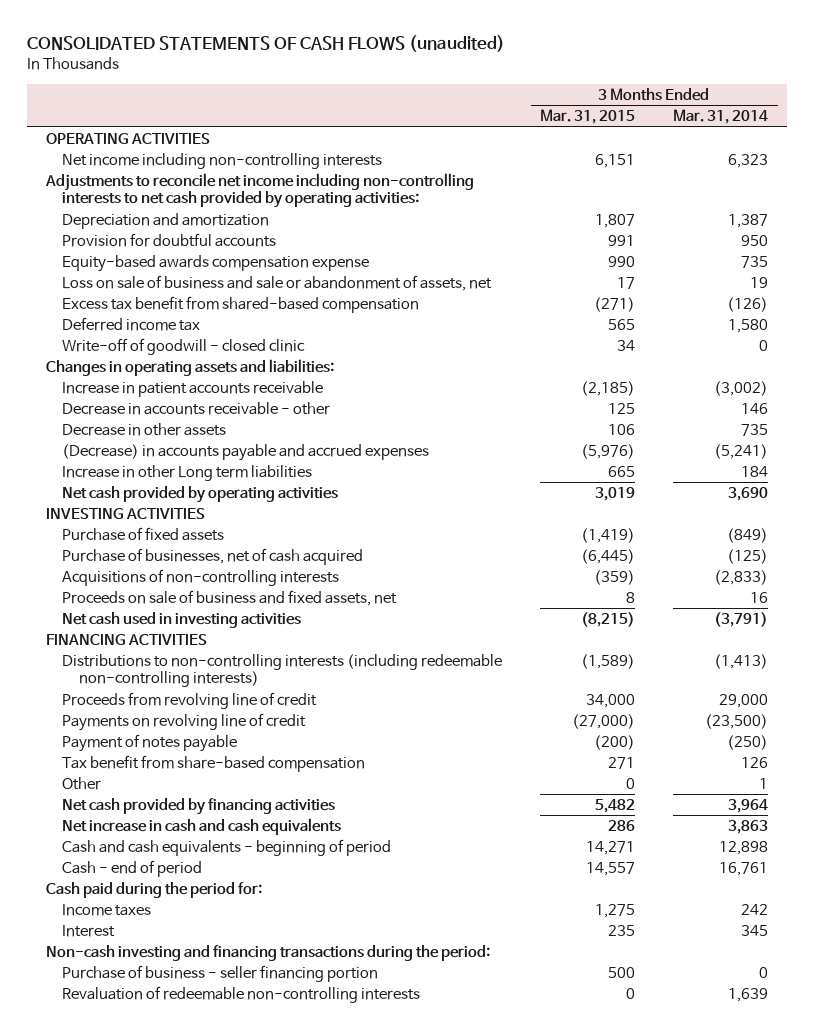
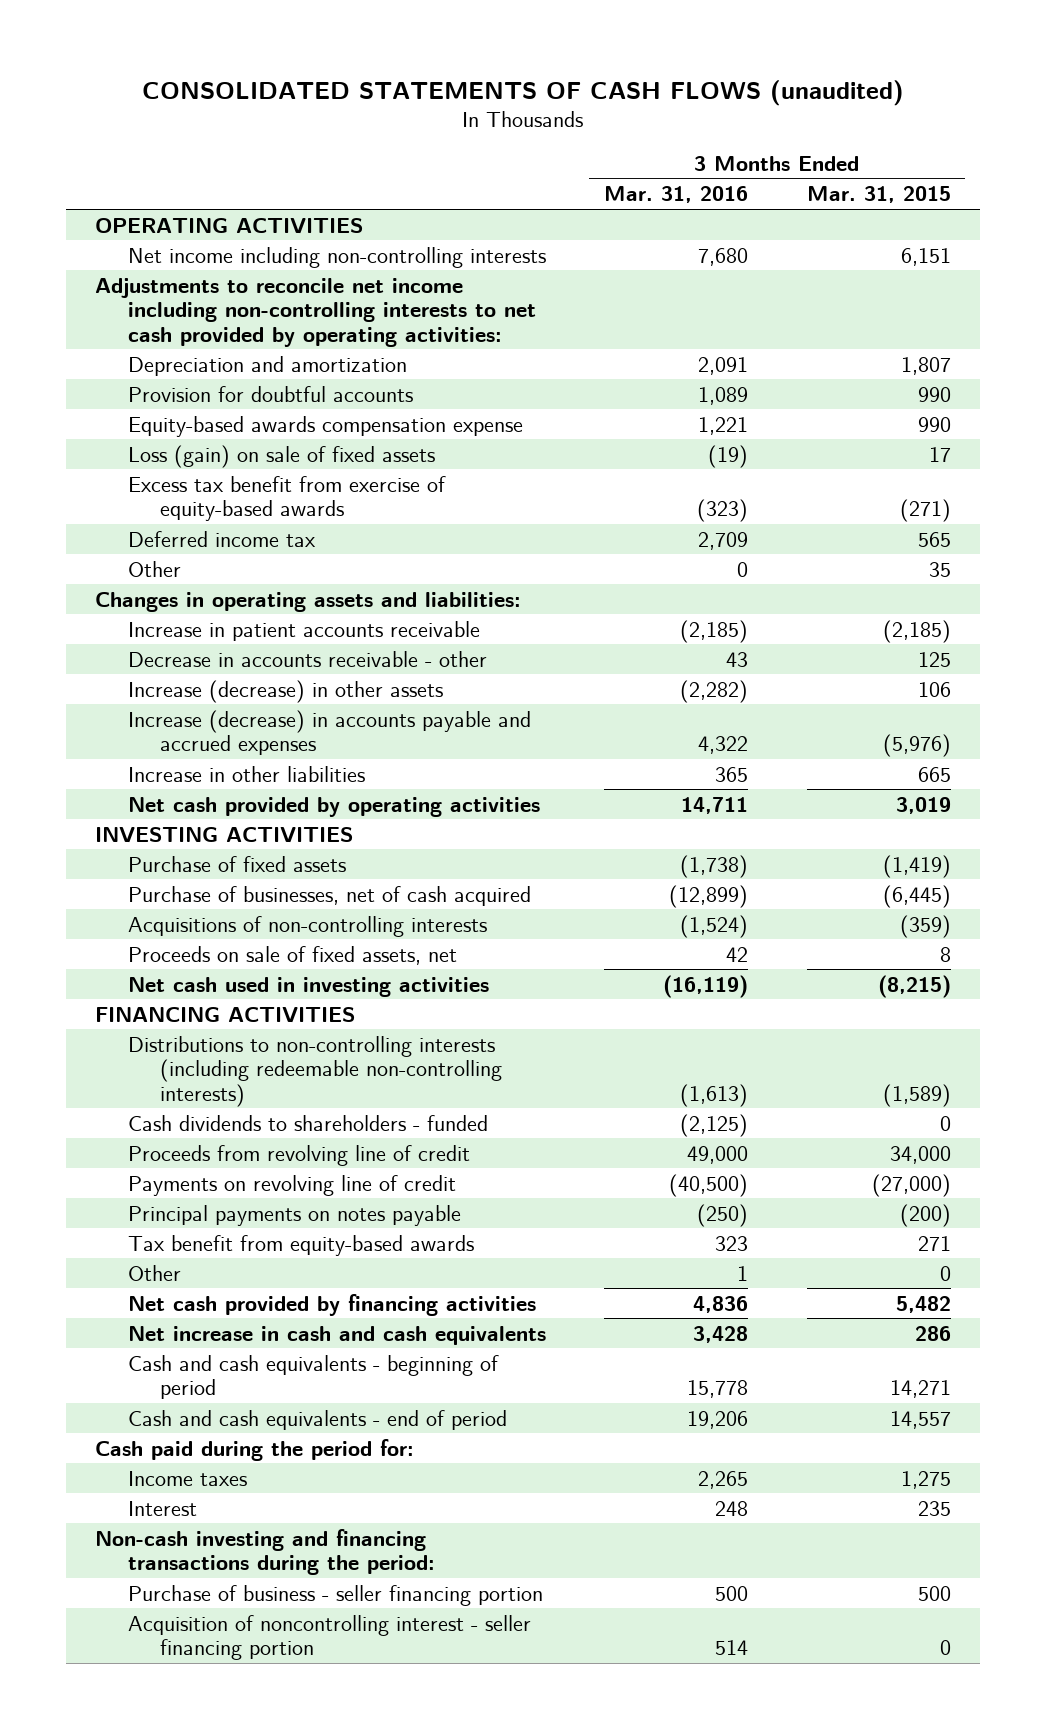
- | 3 Months Ended Mar. 31, 2015 | 3 Months Ended Mar. 31, 2014
+ | 3 Months Ended Mar. 31, 2016 | 3 Months Ended Mar. 31, 2015
- Provision for doubtful accounts | 991 | 950
+ Provision for doubtful accounts | 1,089 | 990
- Loss on sale of business and sale or abandonment of assets, net | 17 | 19
- Excess tax benefit from shared-based compensation | (271) | (126)
+ Loss (gain) on sale of fixed assets | (19) | 17
+ Excess tax benefit from exercise of equity-based awards | (323) | (271)
- Write-off of goodwill - closed clinic | 34 | 0
+ Other | 0 | 35
- Decrease in other assets | 106 | 735
- (Decrease) in accounts payable and accrued expenses | (5,976) | (5,241)
- Increase in other Long term liabilities | 665 | 184
+ Increase (decrease) in other assets | (2,282) | 106
+ Increase (decrease) in accounts payable and accrued expenses | 4,322 | (5,976)
+ Increase in other liabilities | 365 | 665
- Proceeds on sale of business and fixed assets, net | 8 | 16
+ Proceeds on sale of fixed assets, net | 42 | 8
+ Cash dividends to shareholders - funded | (2,125) | 0
- Payment of notes payable | (200) | (250)
- Tax benefit from share-based compensation | 271 | 126
+ Principal payments on notes payable | (250) | (200)
+ Tax benefit from equity-based awards | 323 | 271
- Cash - end of period | 14,557 | 16,761
+ Cash and cash equivalents - end of period | 19,206 | 14,557
- Revaluation of redeemable non-controlling interests | 0 | 1,639
+ Acquisition of noncontrolling interest - seller financing portion | 514 | 0

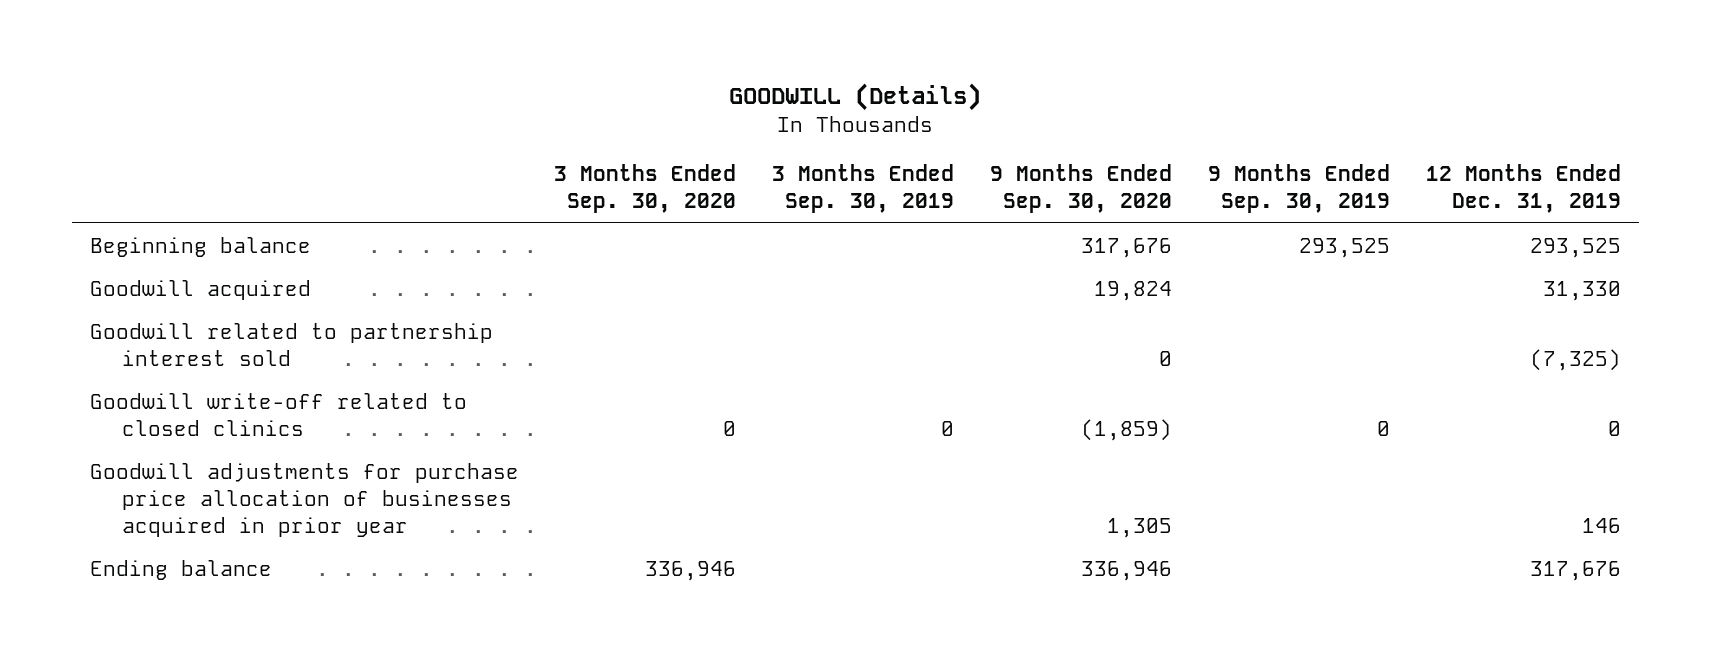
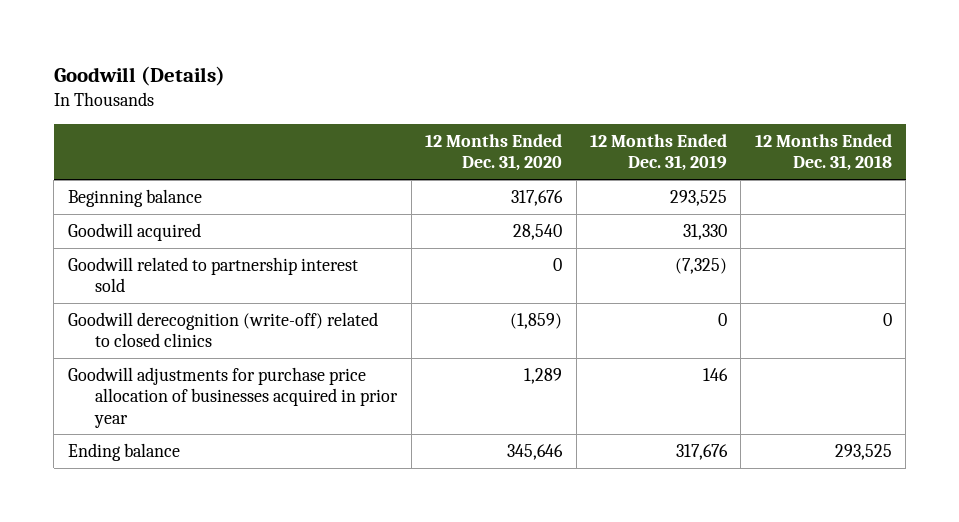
- GOODWILL (Details)
+ Goodwill (Details)
- | 3 Months Ended Sep. 30, 2020 | 3 Months Ended Sep. 30, 2019 | 9 Months Ended Sep. 30, 2020 | 9 Months Ended Sep. 30, 2019 | 12 Months Ended Dec. 31, 2019
+ | 12 Months Ended Dec. 31, 2020 | 12 Months Ended Dec. 31, 2019 | 12 Months Ended Dec. 31, 2018
- Goodwill write-off related to closed clinics | 0 | 0 | (1,859) | 0 | 0
+ Goodwill derecognition (write-off) related to closed clinics | (1,859) | 0 | 0

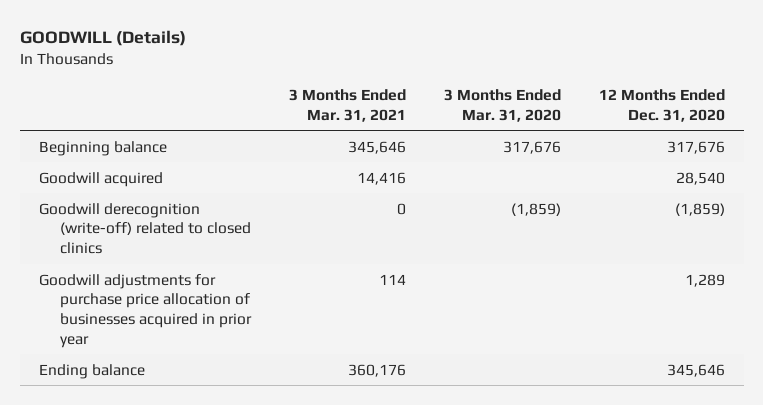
- Goodwill (Details)
+ GOODWILL (Details)
- | 12 Months Ended Dec. 31, 2020 | 12 Months Ended Dec. 31, 2019 | 12 Months Ended Dec. 31, 2018
+ | 3 Months Ended Mar. 31, 2021 | 3 Months Ended Mar. 31, 2020 | 12 Months Ended Dec. 31, 2020
- Goodwill related to partnership interest sold | 0 | (7,325) |

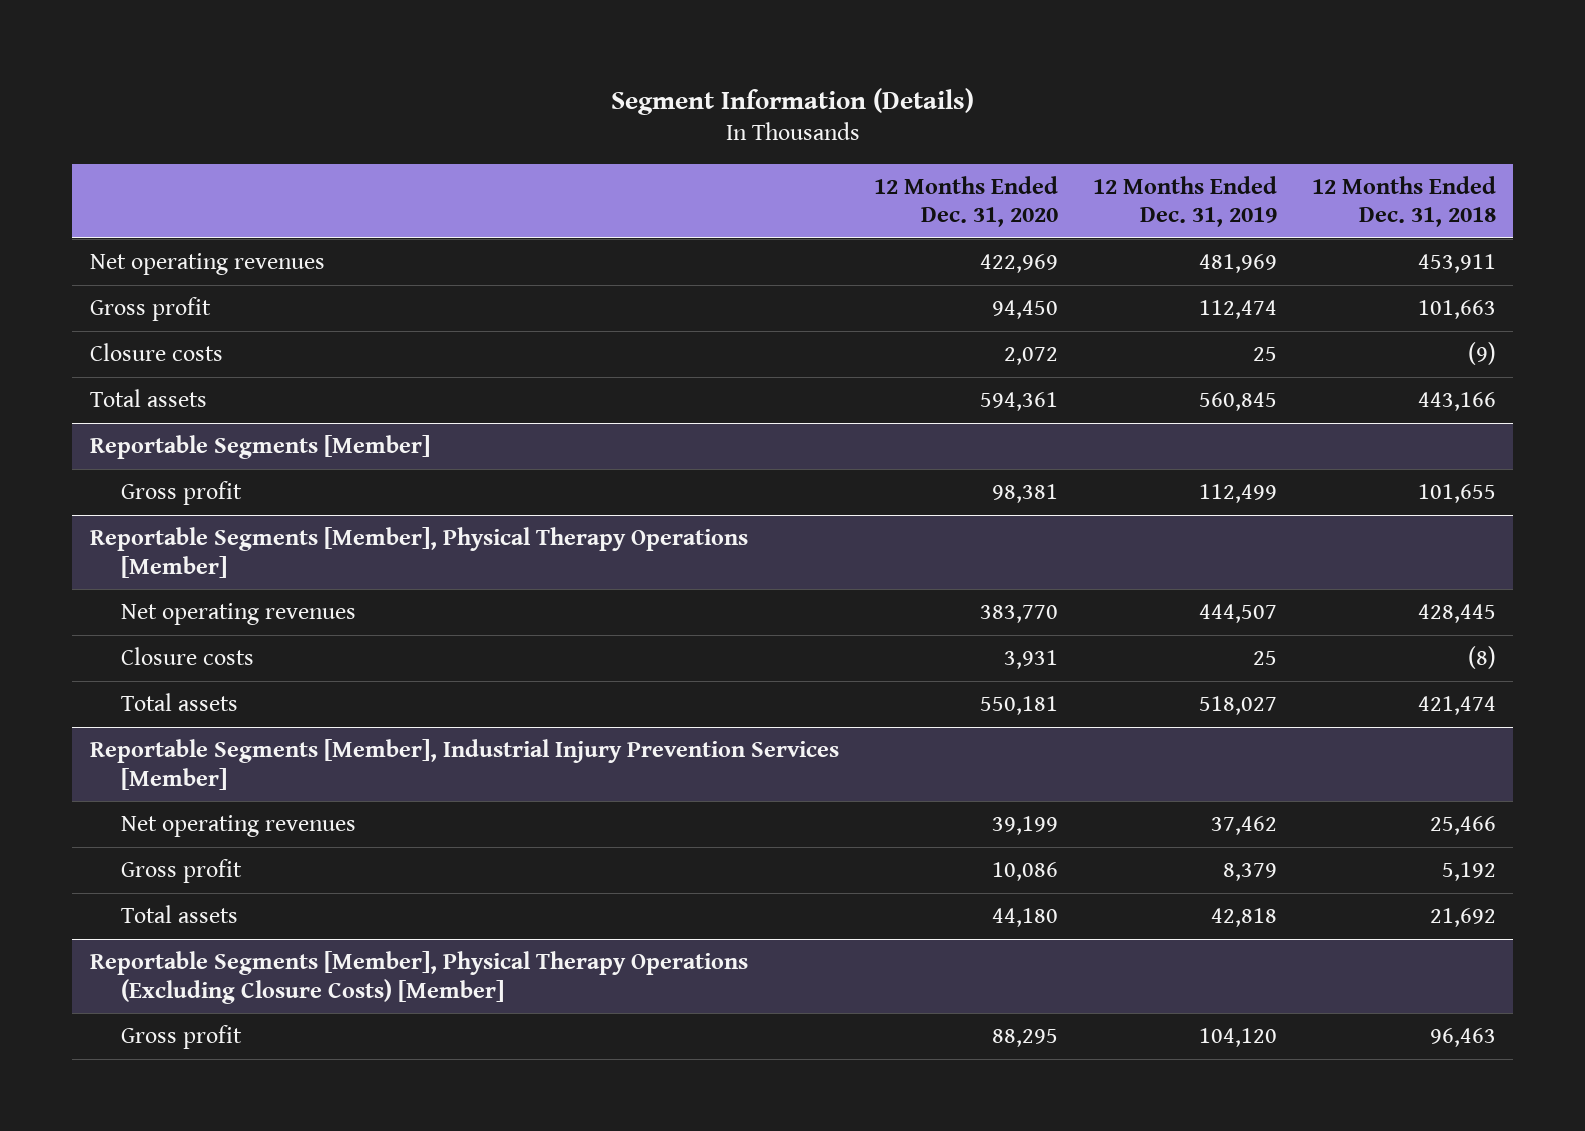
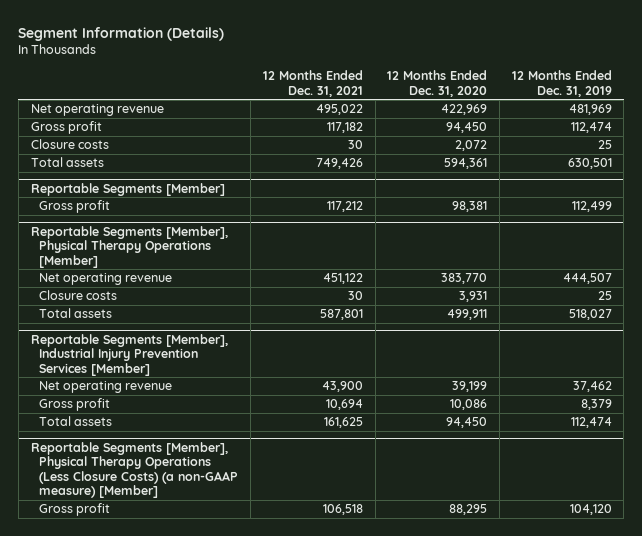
- | 12 Months Ended Dec. 31, 2020 | 12 Months Ended Dec. 31, 2019 | 12 Months Ended Dec. 31, 2018
+ | 12 Months Ended Dec. 31, 2021 | 12 Months Ended Dec. 31, 2020 | 12 Months Ended Dec. 31, 2019
- Net operating revenues | 422,969 | 481,969 | 453,911
+ Net operating revenue | 495,022 | 422,969 | 481,969
- Total assets | 594,361 | 560,845 | 443,166
+ Total assets | 749,426 | 594,361 | 630,501
@ Reportable Segments [Member], Physical Therapy Operations [Member]
- Net operating revenues | 383,770 | 444,507 | 428,445
+ Net operating revenue | 451,122 | 383,770 | 444,507
- Total assets | 550,181 | 518,027 | 421,474
+ Total assets | 587,801 | 499,911 | 518,027
@ Reportable Segments [Member], Industrial Injury Prevention Services [Member]
- Net operating revenues | 39,199 | 37,462 | 25,466
+ Net operating revenue | 43,900 | 39,199 | 37,462
- Total assets | 44,180 | 42,818 | 21,692
- Reportable Segments [Member], Physical Therapy Operations (Excluding Closure Costs) [Member]
@ Reportable Segments [Member], Industrial Injury Prevention Services [Member]
+ Total assets | 161,625 | 94,450 | 112,474
+ Reportable Segments [Member], Physical Therapy Operations (Less Closure Costs) (a non-GAAP measure) [Member]

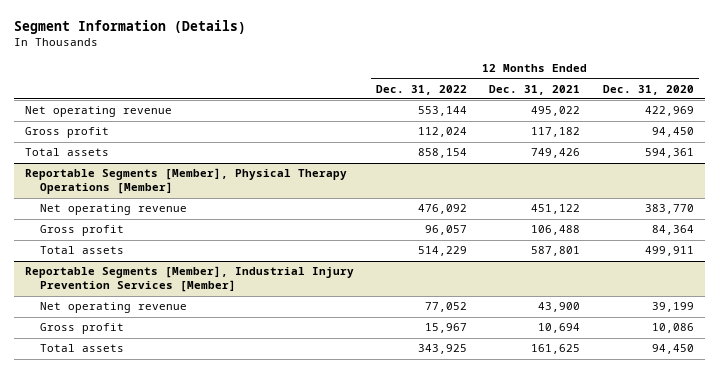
- | 12 Months Ended Dec. 31, 2021 | 12 Months Ended Dec. 31, 2020 | 12 Months Ended Dec. 31, 2019
+ | 12 Months Ended Dec. 31, 2022 | 12 Months Ended Dec. 31, 2021 | 12 Months Ended Dec. 31, 2020
- Closure costs | 30 | 2,072 | 25
- Reportable Segments [Member]
- Gross profit | 117,212 | 98,381 | 112,499
@ Reportable Segments [Member], Physical Therapy Operations [Member]
- Closure costs | 30 | 3,931 | 25
+ Gross profit | 96,057 | 106,488 | 84,364
- Reportable Segments [Member], Physical Therapy Operations (Less Closure Costs) (a non-GAAP measure) [Member]
- Gross profit | 106,518 | 88,295 | 104,120

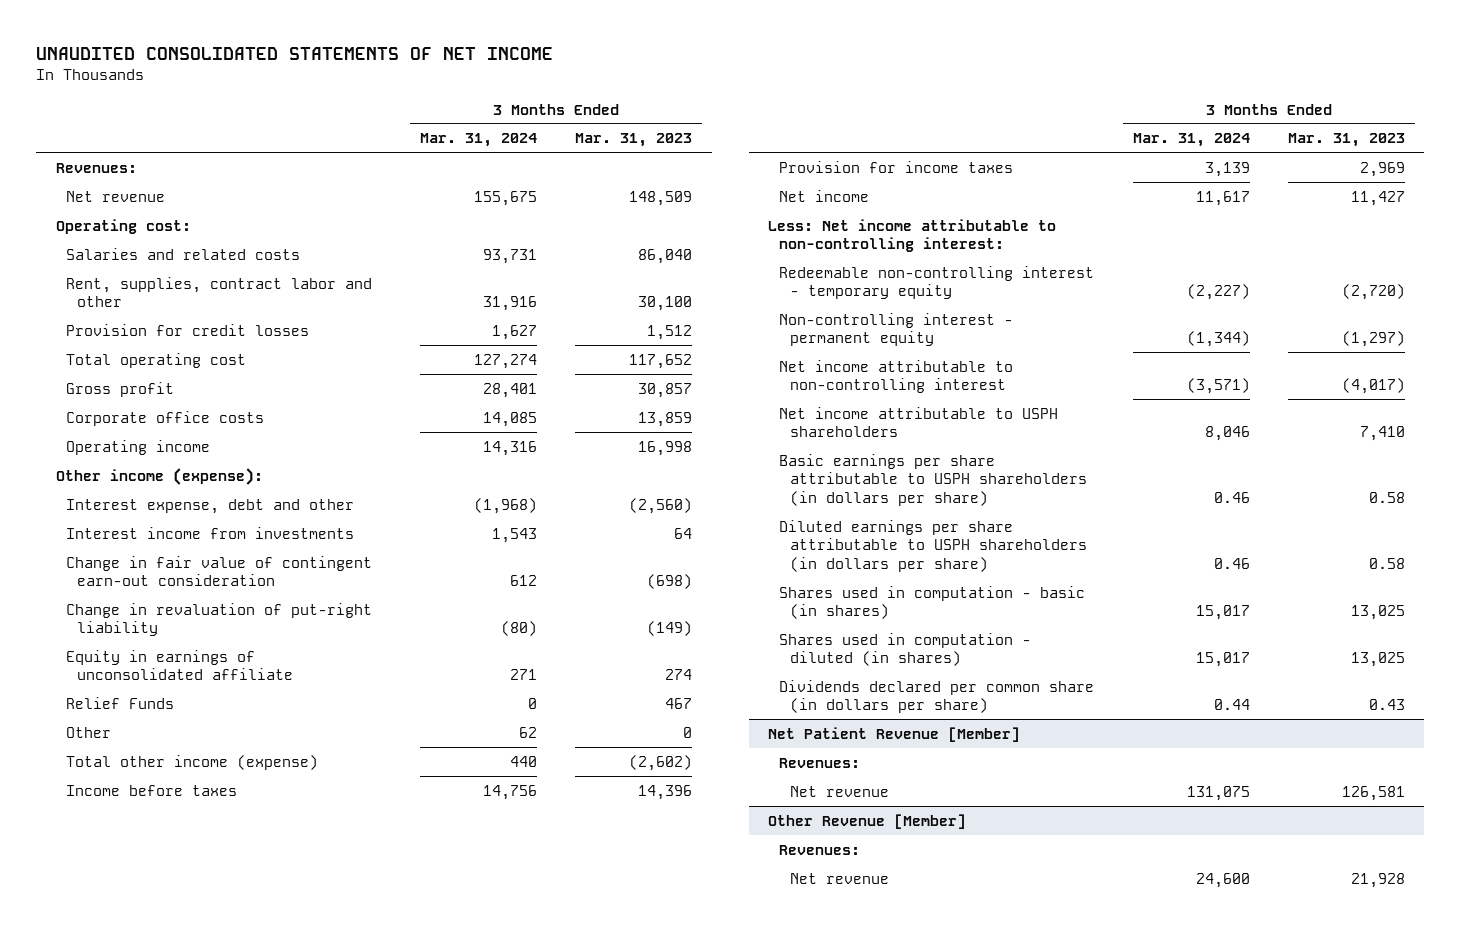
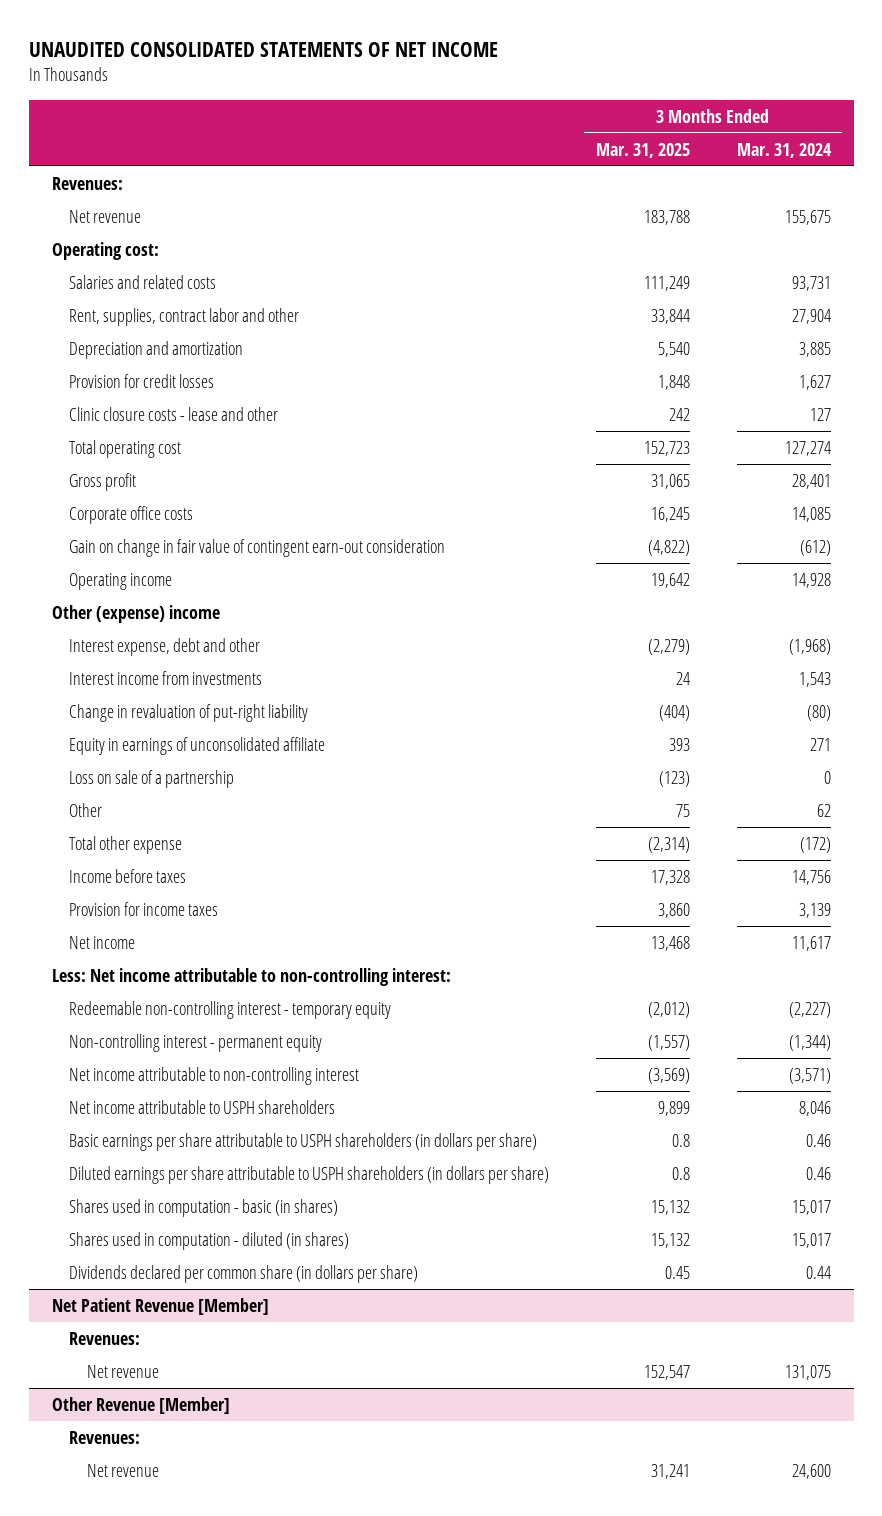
- | 3 Months Ended Mar. 31, 2024 | 3 Months Ended Mar. 31, 2023
+ | 3 Months Ended Mar. 31, 2025 | 3 Months Ended Mar. 31, 2024
- Rent, supplies, contract labor and other | 31,916 | 30,100
+ Rent, supplies, contract labor and other | 33,844 | 27,904
+ Depreciation and amortization | 5,540 | 3,885
+ Clinic closure costs - lease and other | 242 | 127
- Operating income | 14,316 | 16,998
- Other income (expense):
+ Gain on change in fair value of contingent earn-out consideration | (4,822) | (612)
+ Operating income | 19,642 | 14,928
+ Other (expense) income
- Change in fair value of contingent earn-out consideration | 612 | (698)
- Relief Funds | 0 | 467
+ Loss on sale of a partnership | (123) | 0
- Total other income (expense) | 440 | (2,602)
+ Total other expense | (2,314) | (172)

